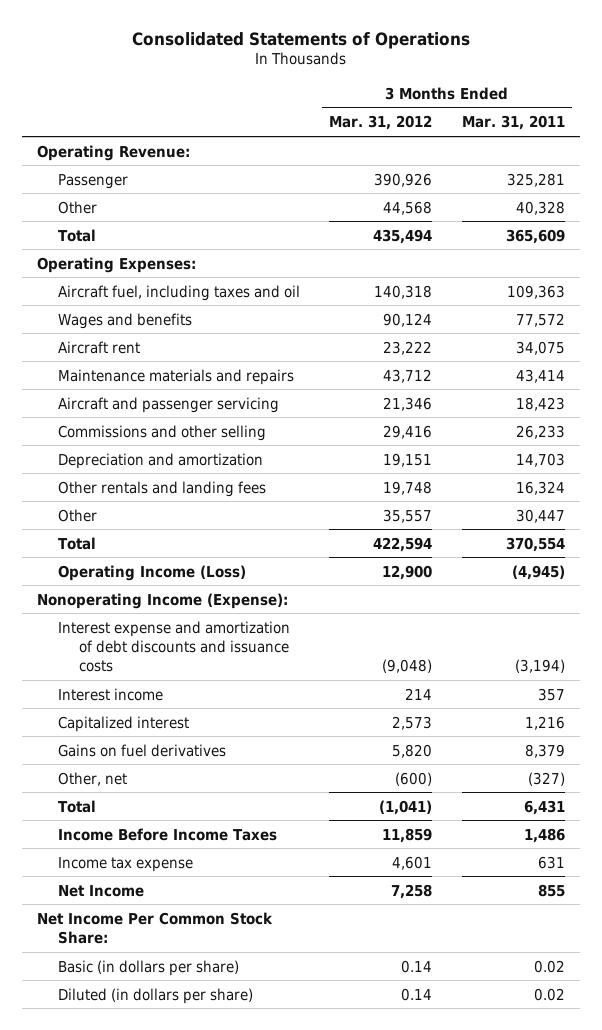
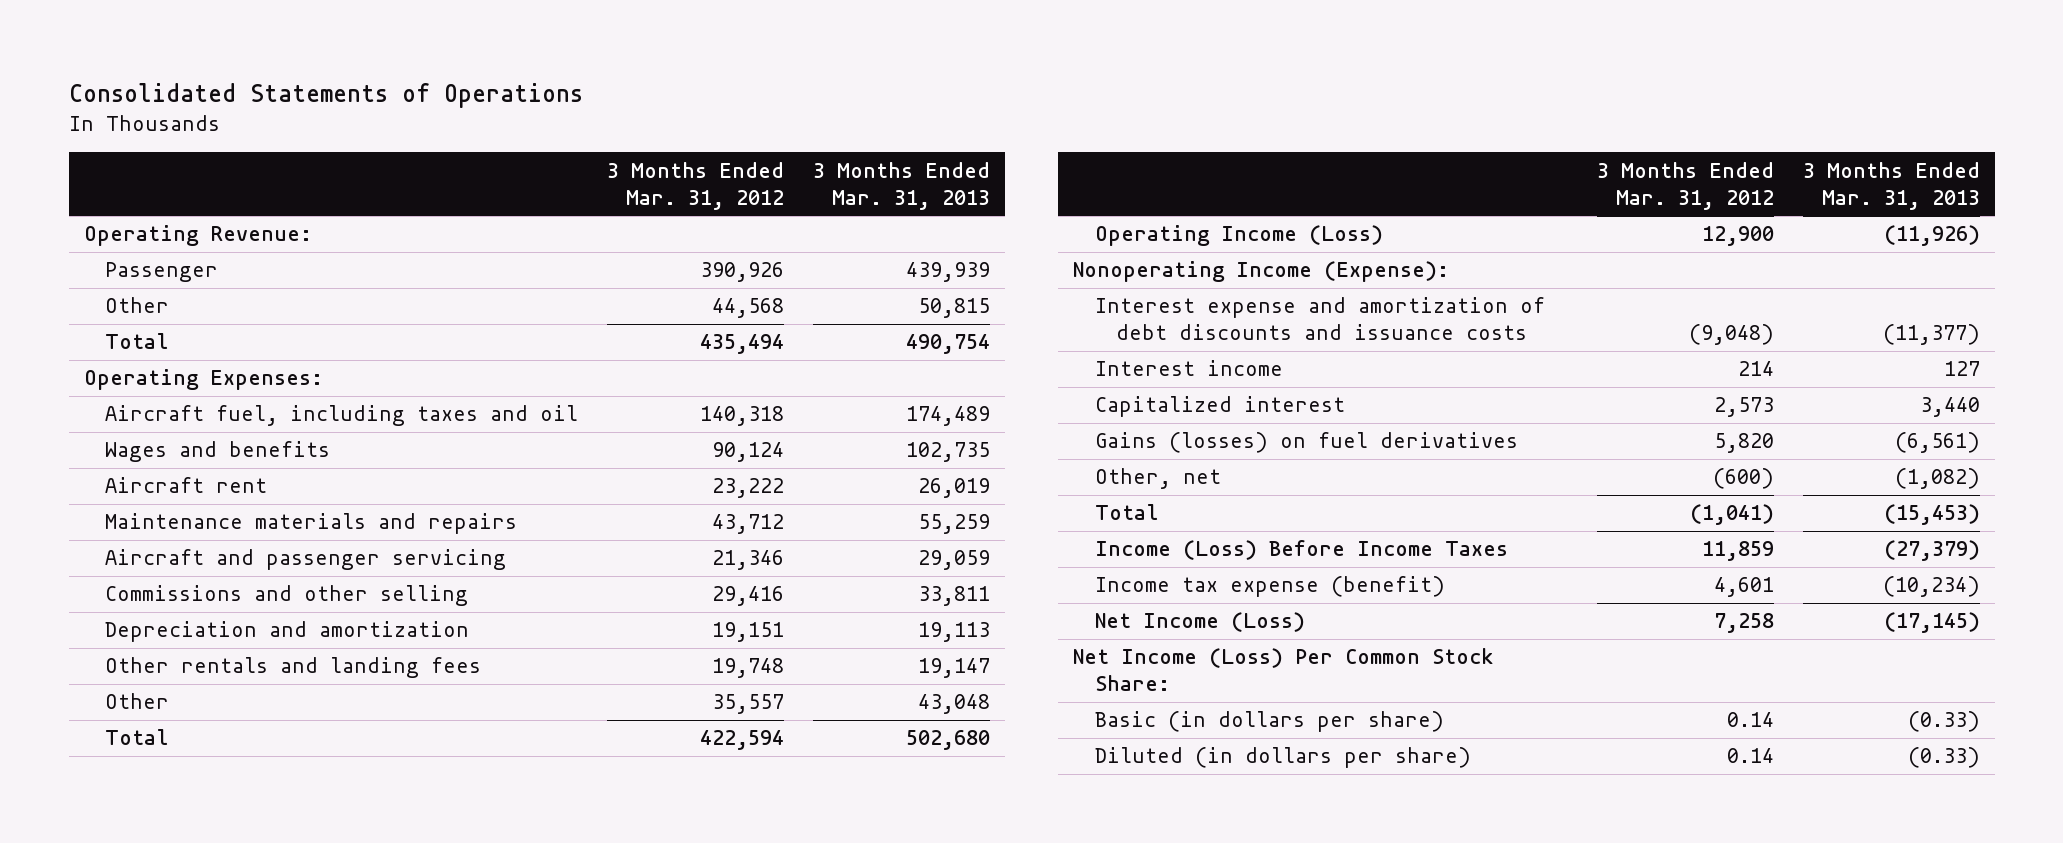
- | 3 Months Ended Mar. 31, 2012 | 3 Months Ended Mar. 31, 2011
+ | 3 Months Ended Mar. 31, 2012 | 3 Months Ended Mar. 31, 2013
- Gains on fuel derivatives | 5,820 | 8,379
+ Gains (losses) on fuel derivatives | 5,820 | (6,561)
- Income Before Income Taxes | 11,859 | 1,486
- Income tax expense | 4,601 | 631
- Net Income | 7,258 | 855
- Net Income Per Common Stock Share:
+ Income (Loss) Before Income Taxes | 11,859 | (27,379)
+ Income tax expense (benefit) | 4,601 | (10,234)
+ Net Income (Loss) | 7,258 | (17,145)
+ Net Income (Loss) Per Common Stock Share:

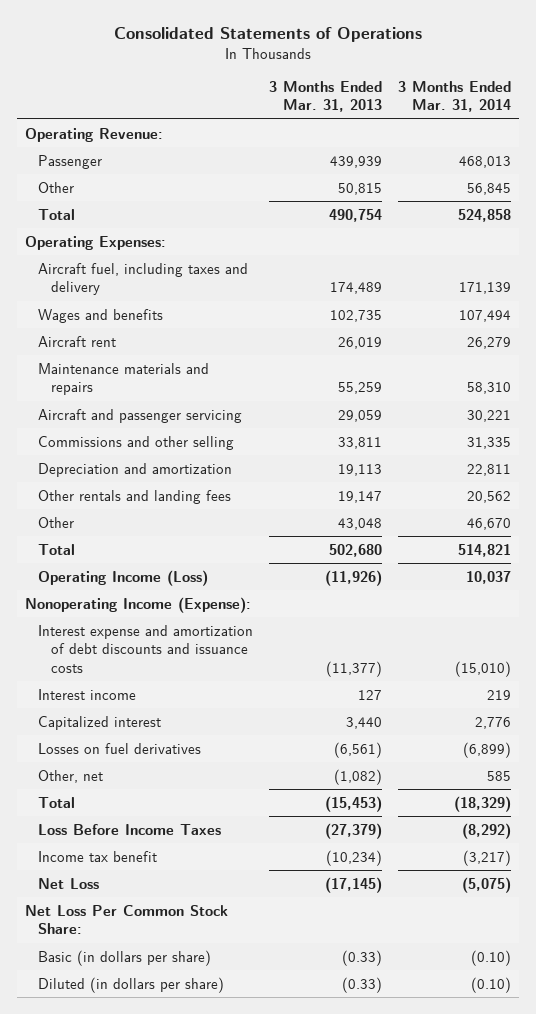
- | 3 Months Ended Mar. 31, 2012 | 3 Months Ended Mar. 31, 2013
+ | 3 Months Ended Mar. 31, 2013 | 3 Months Ended Mar. 31, 2014
- Aircraft fuel, including taxes and oil | 140,318 | 174,489
+ Aircraft fuel, including taxes and delivery | 174,489 | 171,139
- Gains (losses) on fuel derivatives | 5,820 | (6,561)
+ Losses on fuel derivatives | (6,561) | (6,899)
- Income (Loss) Before Income Taxes | 11,859 | (27,379)
- Income tax expense (benefit) | 4,601 | (10,234)
- Net Income (Loss) | 7,258 | (17,145)
- Net Income (Loss) Per Common Stock Share:
+ Loss Before Income Taxes | (27,379) | (8,292)
+ Income tax benefit | (10,234) | (3,217)
+ Net Loss | (17,145) | (5,075)
+ Net Loss Per Common Stock Share:

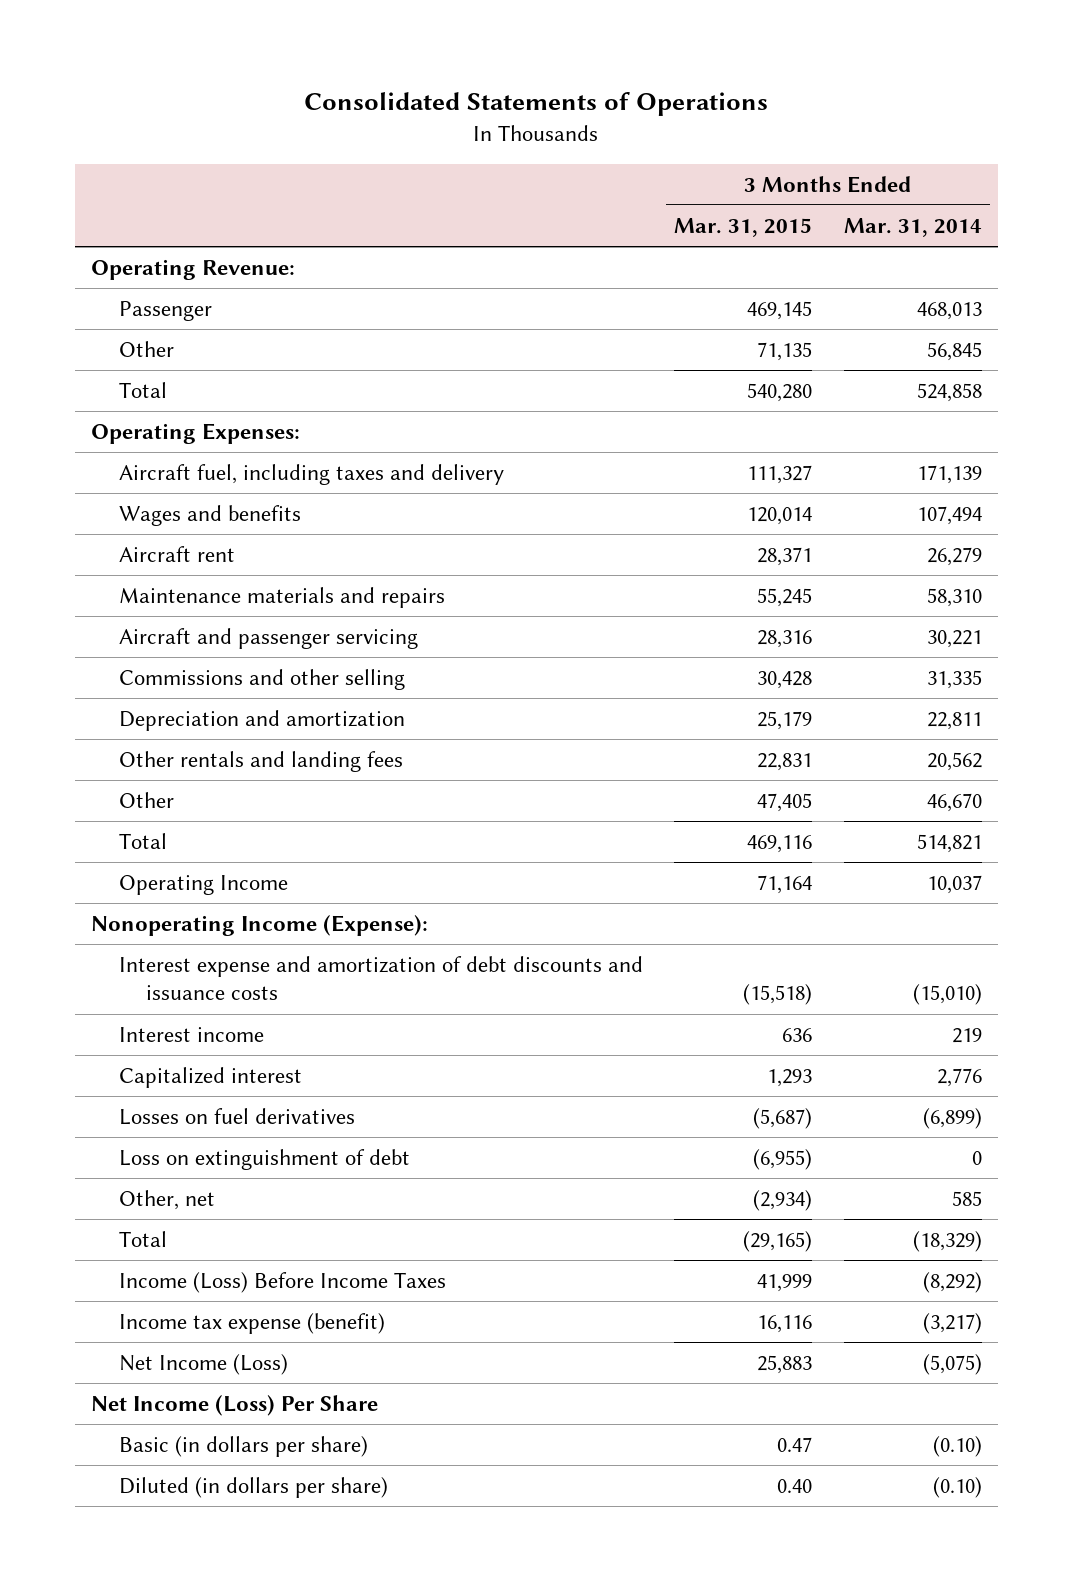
- | 3 Months Ended Mar. 31, 2013 | 3 Months Ended Mar. 31, 2014
+ | 3 Months Ended Mar. 31, 2015 | 3 Months Ended Mar. 31, 2014
- Operating Income (Loss) | (11,926) | 10,037
+ Operating Income | 71,164 | 10,037
+ Loss on extinguishment of debt | (6,955) | 0
- Loss Before Income Taxes | (27,379) | (8,292)
- Income tax benefit | (10,234) | (3,217)
- Net Loss | (17,145) | (5,075)
- Net Loss Per Common Stock Share:
+ Income (Loss) Before Income Taxes | 41,999 | (8,292)
+ Income tax expense (benefit) | 16,116 | (3,217)
+ Net Income (Loss) | 25,883 | (5,075)
+ Net Income (Loss) Per Share

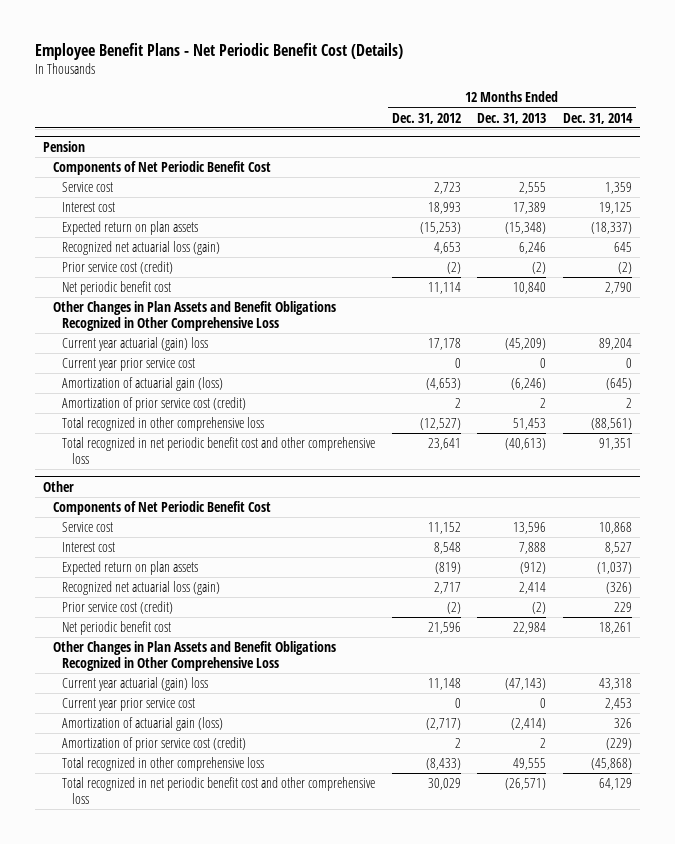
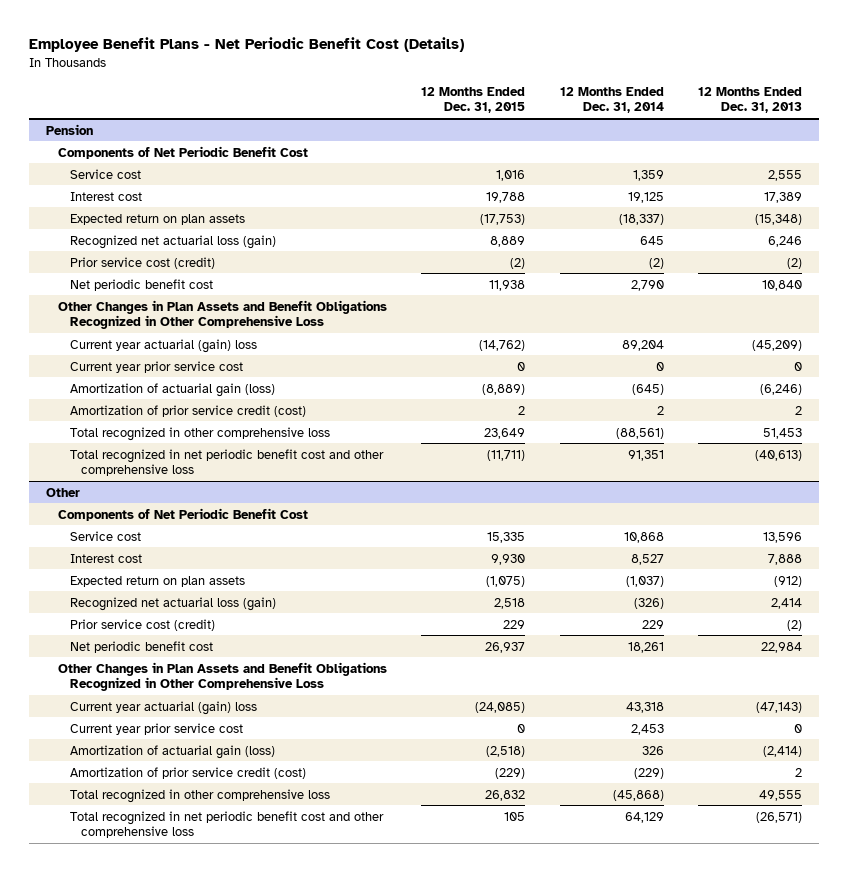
- | 12 Months Ended Dec. 31, 2012 | 12 Months Ended Dec. 31, 2013 | 12 Months Ended Dec. 31, 2014
+ | 12 Months Ended Dec. 31, 2015 | 12 Months Ended Dec. 31, 2014 | 12 Months Ended Dec. 31, 2013
@ Pension
- Amortization of prior service cost (credit) | 2 | 2 | 2
+ Amortization of prior service credit (cost) | 2 | 2 | 2
@ Other
- Amortization of prior service cost (credit) | 2 | 2 | (229)
+ Amortization of prior service credit (cost) | (229) | (229) | 2

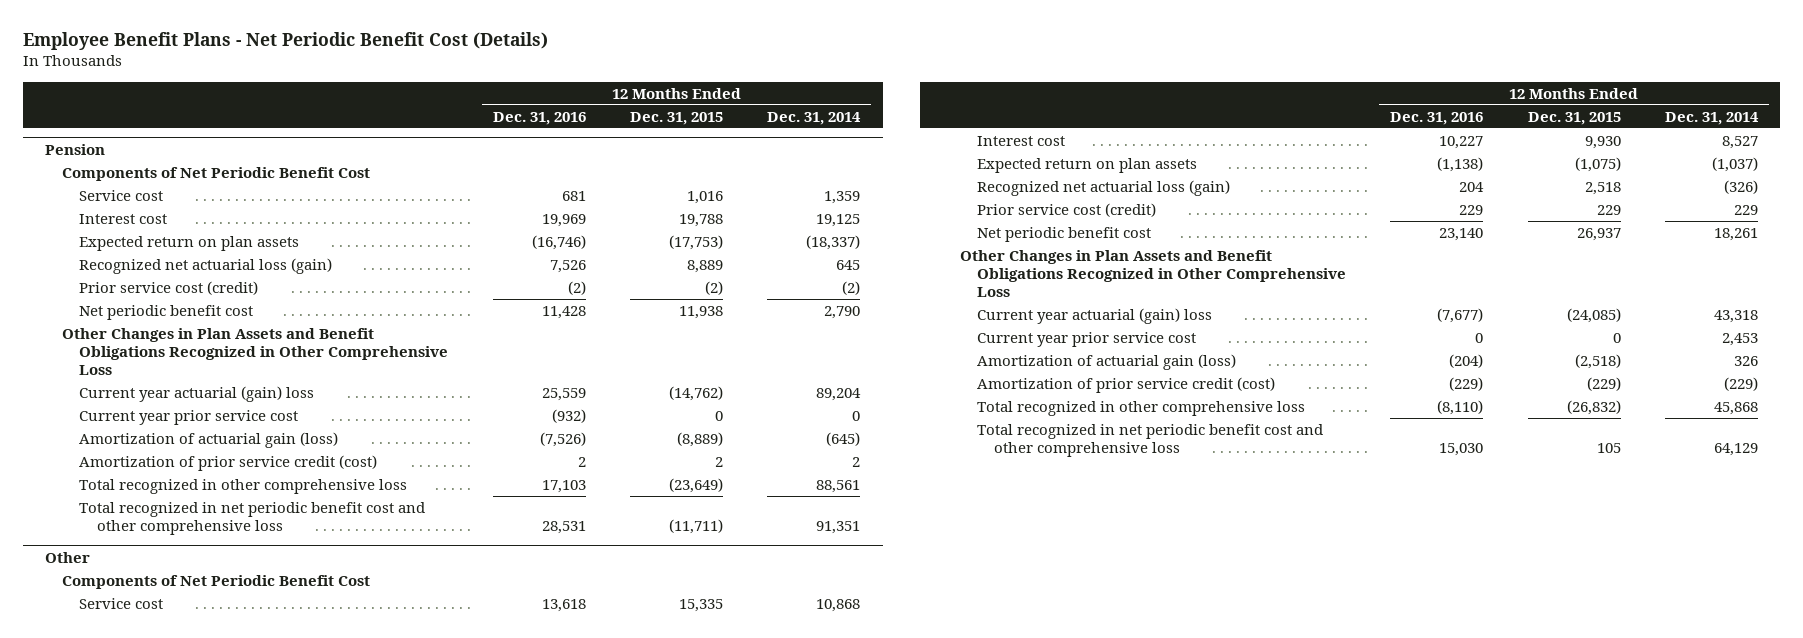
- | 12 Months Ended Dec. 31, 2015 | 12 Months Ended Dec. 31, 2014 | 12 Months Ended Dec. 31, 2013
+ | 12 Months Ended Dec. 31, 2016 | 12 Months Ended Dec. 31, 2015 | 12 Months Ended Dec. 31, 2014
@ Pension
- Total recognized in other comprehensive loss | 23,649 | (88,561) | 51,453
+ Total recognized in other comprehensive loss | 17,103 | (23,649) | 88,561
@ Other
- Total recognized in other comprehensive loss | 26,832 | (45,868) | 49,555
+ Total recognized in other comprehensive loss | (8,110) | (26,832) | 45,868

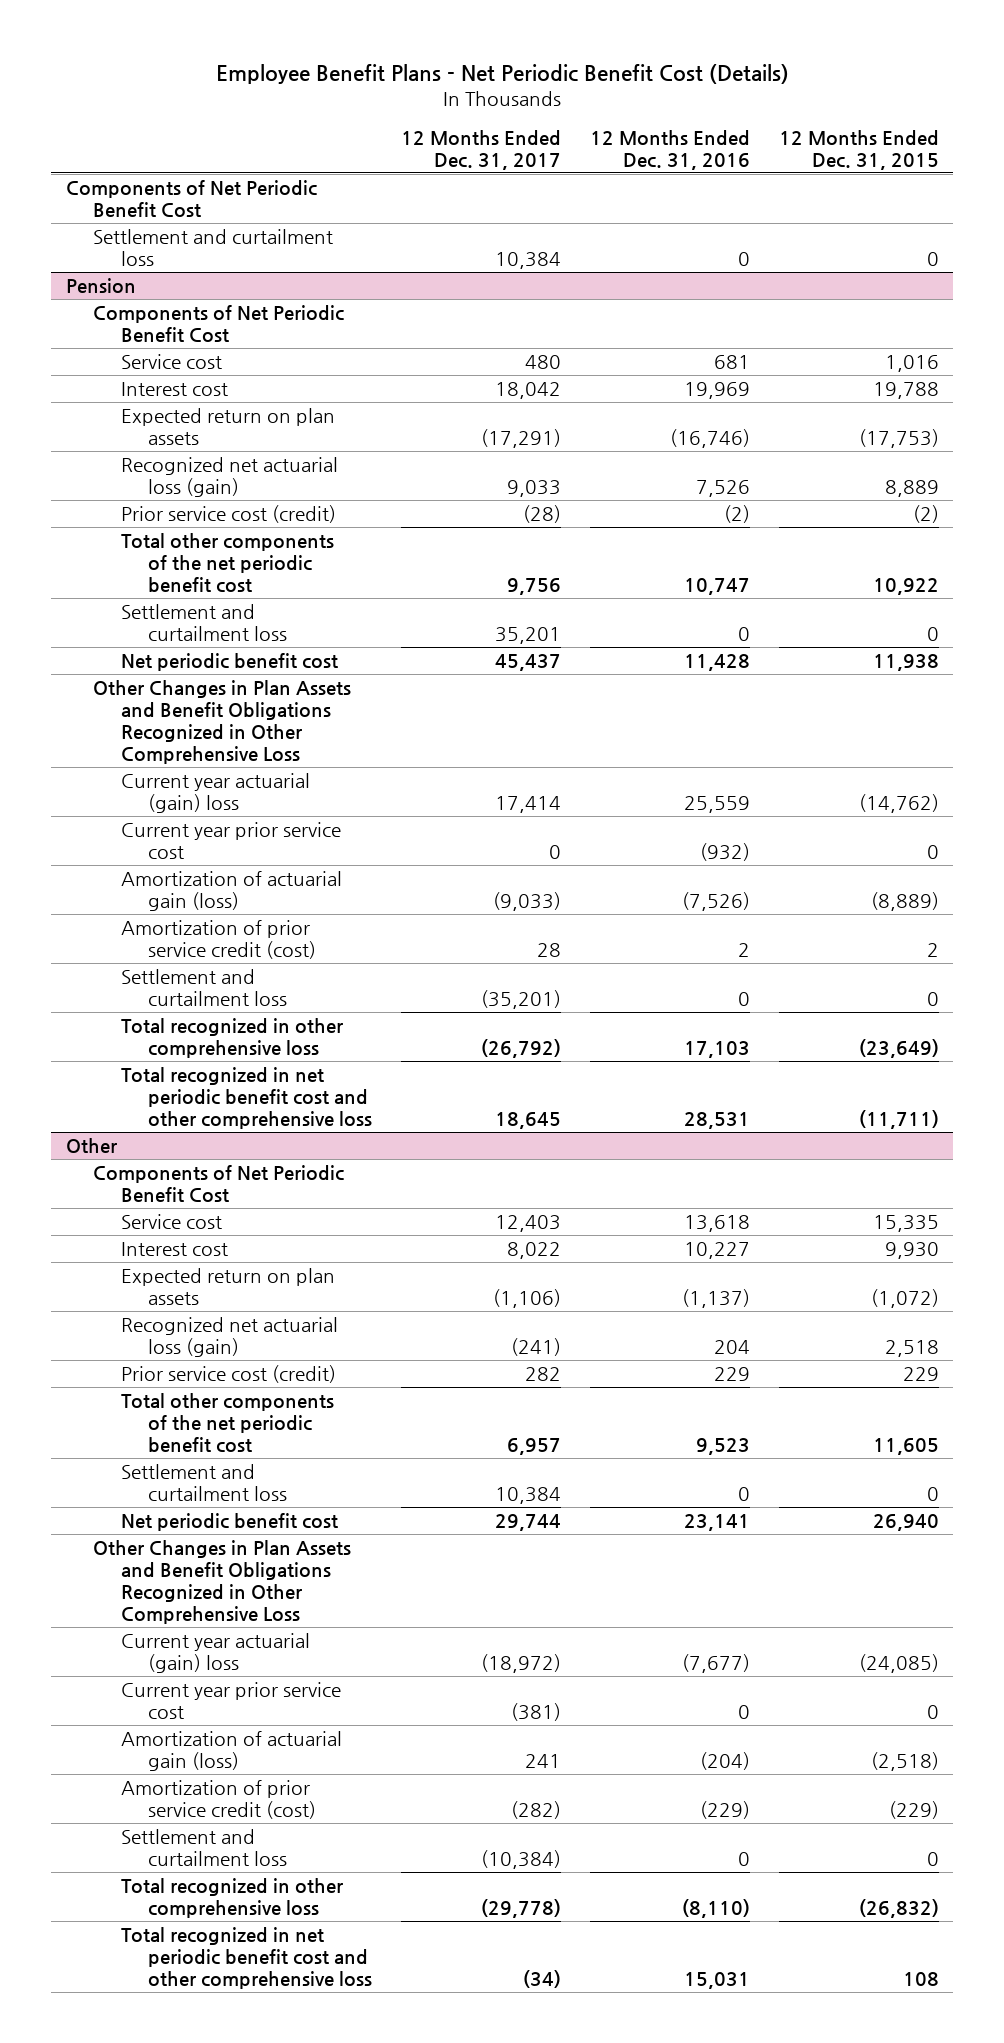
- | 12 Months Ended Dec. 31, 2016 | 12 Months Ended Dec. 31, 2015 | 12 Months Ended Dec. 31, 2014
+ | 12 Months Ended Dec. 31, 2017 | 12 Months Ended Dec. 31, 2016 | 12 Months Ended Dec. 31, 2015
+ Components of Net Periodic Benefit Cost
+ Settlement and curtailment loss | 10,384 | 0 | 0
@ Pension
+ Total other components of the net periodic benefit cost | 9,756 | 10,747 | 10,922
+ Settlement and curtailment loss | 35,201 | 0 | 0
+ Settlement and curtailment loss | (35,201) | 0 | 0
@ Other
- Expected return on plan assets | (1,138) | (1,075) | (1,037)
+ Expected return on plan assets | (1,106) | (1,137) | (1,072)
- Net periodic benefit cost | 23,140 | 26,937 | 18,261
+ Total other components of the net periodic benefit cost | 6,957 | 9,523 | 11,605
+ Settlement and curtailment loss | 10,384 | 0 | 0
+ Net periodic benefit cost | 29,744 | 23,141 | 26,940
+ Settlement and curtailment loss | (10,384) | 0 | 0
- Total recognized in net periodic benefit cost and other comprehensive loss | 15,030 | 105 | 64,129
+ Total recognized in net periodic benefit cost and other comprehensive loss | (34) | 15,031 | 108

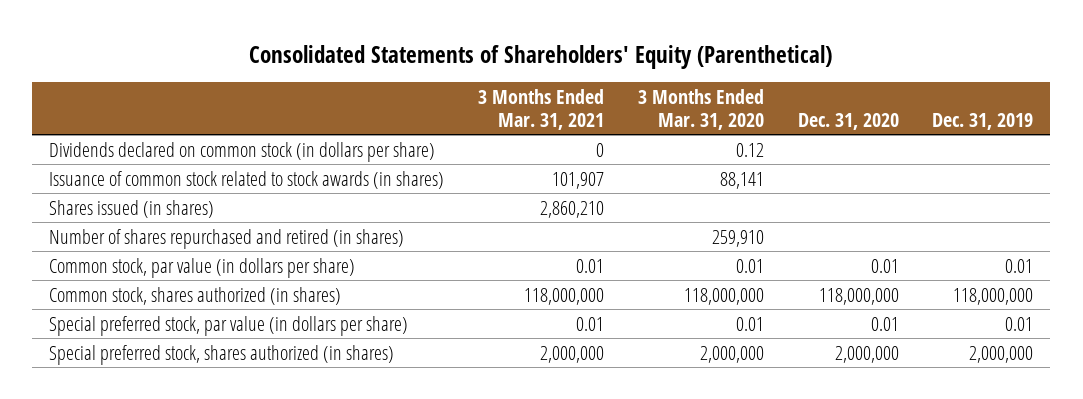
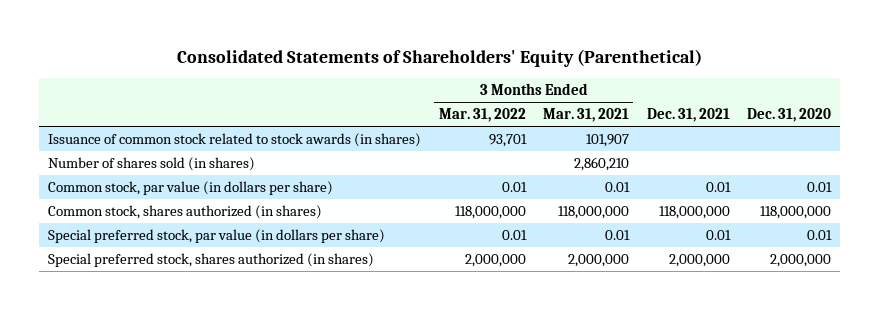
- | 3 Months Ended Mar. 31, 2021 | 3 Months Ended Mar. 31, 2020 | Dec. 31, 2020 | Dec. 31, 2019
+ | 3 Months Ended Mar. 31, 2022 | 3 Months Ended Mar. 31, 2021 | Dec. 31, 2021 | Dec. 31, 2020
- Dividends declared on common stock (in dollars per share) | 0 | 0.12 | |
- Shares issued (in shares) | 2,860,210 | | |
- Number of shares repurchased and retired (in shares) | | 259,910 | |
+ Number of shares sold (in shares) | | 2,860,210 | |

